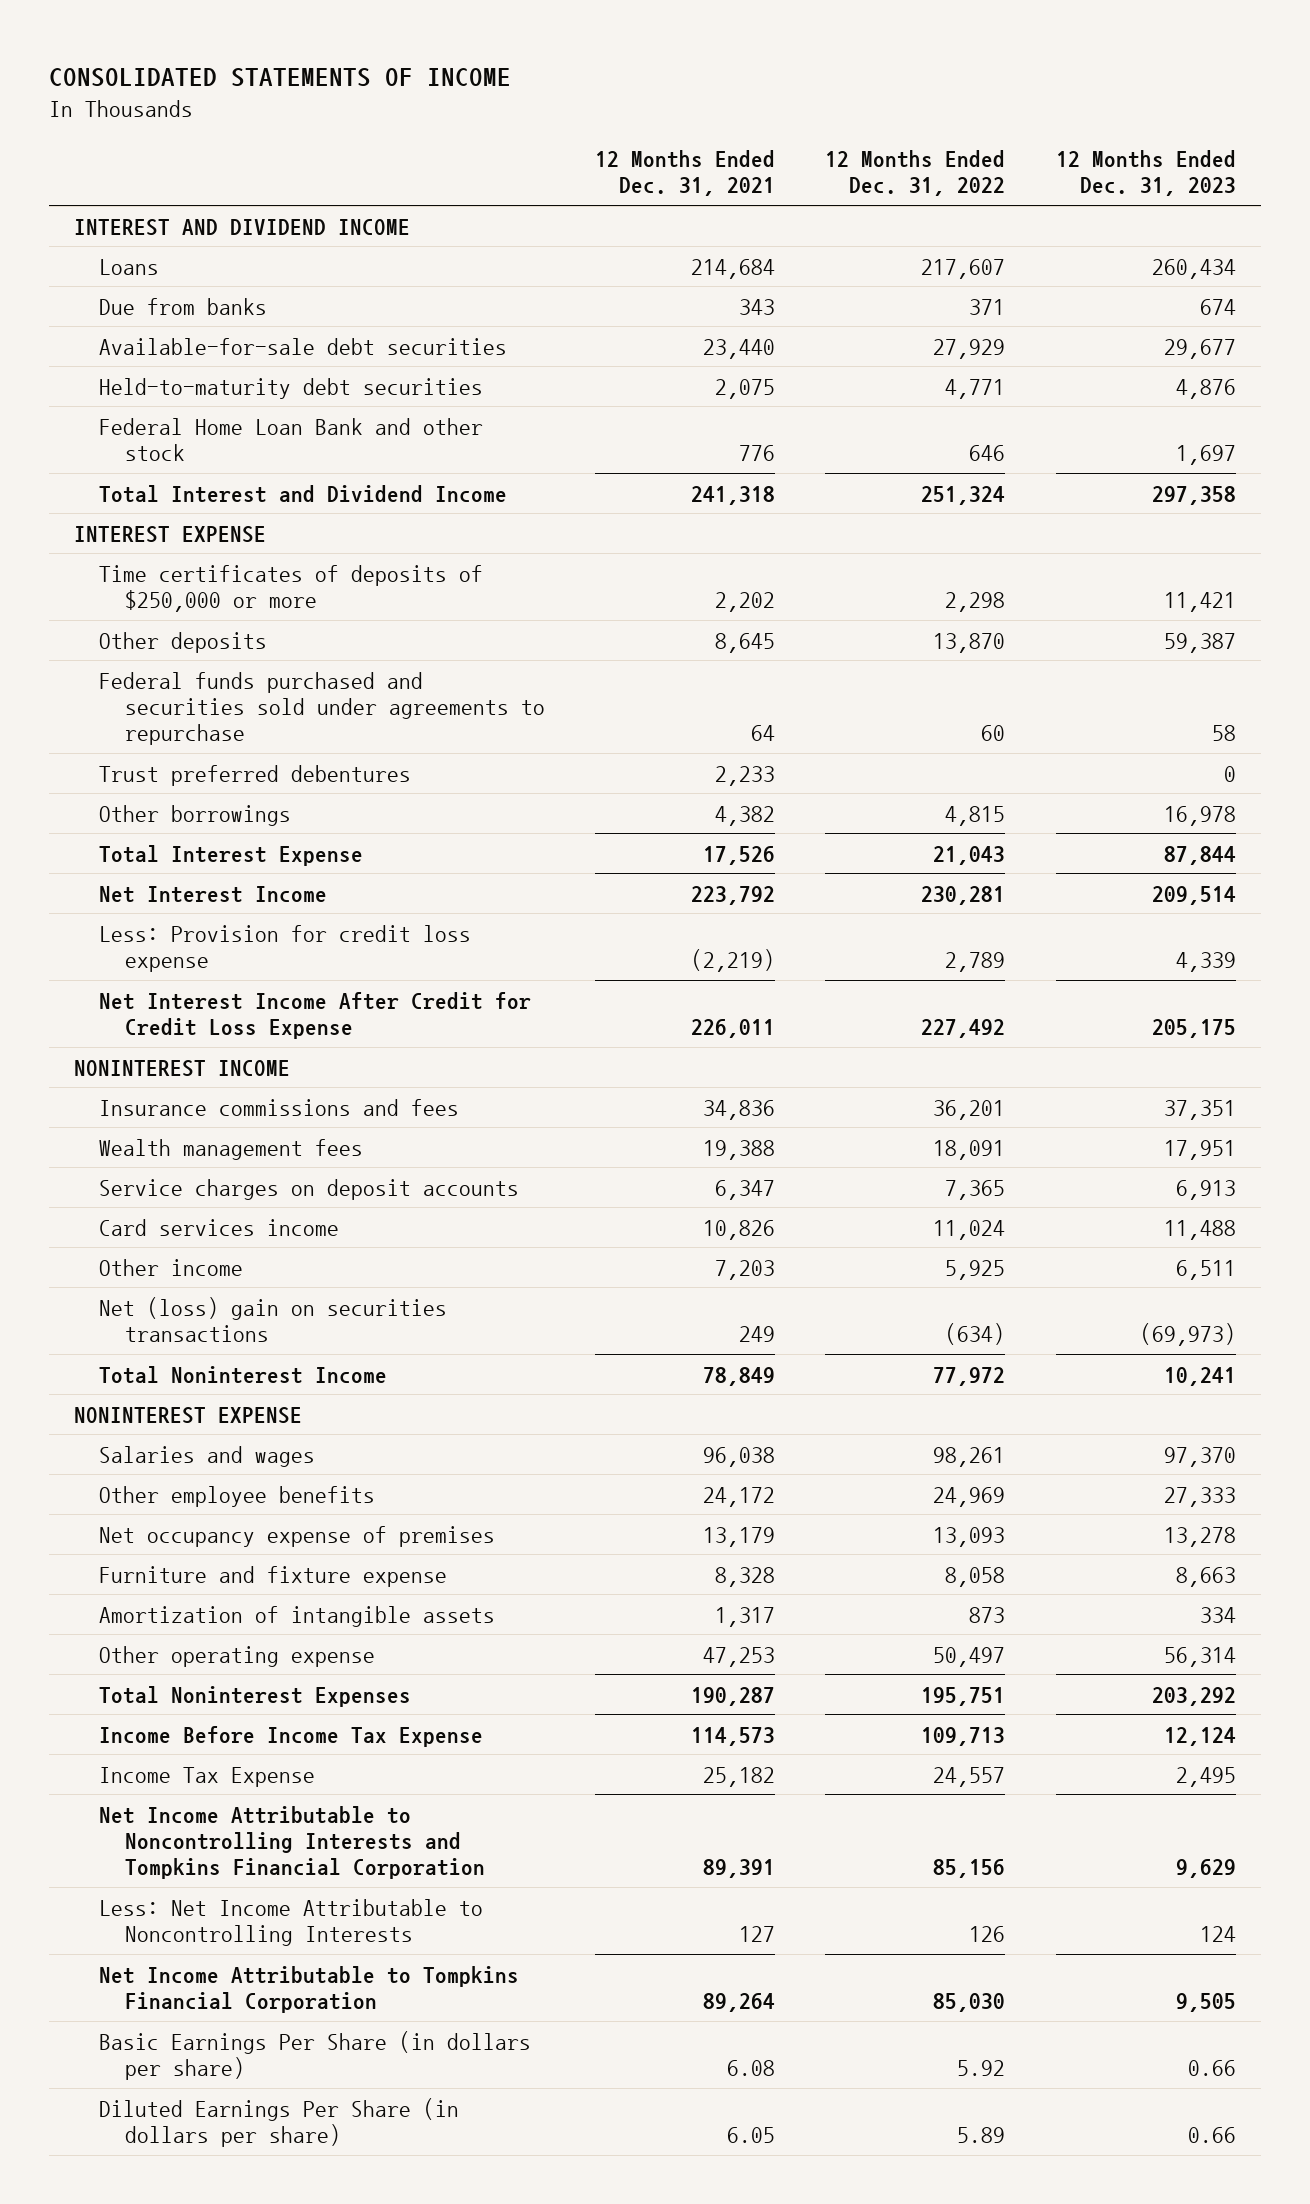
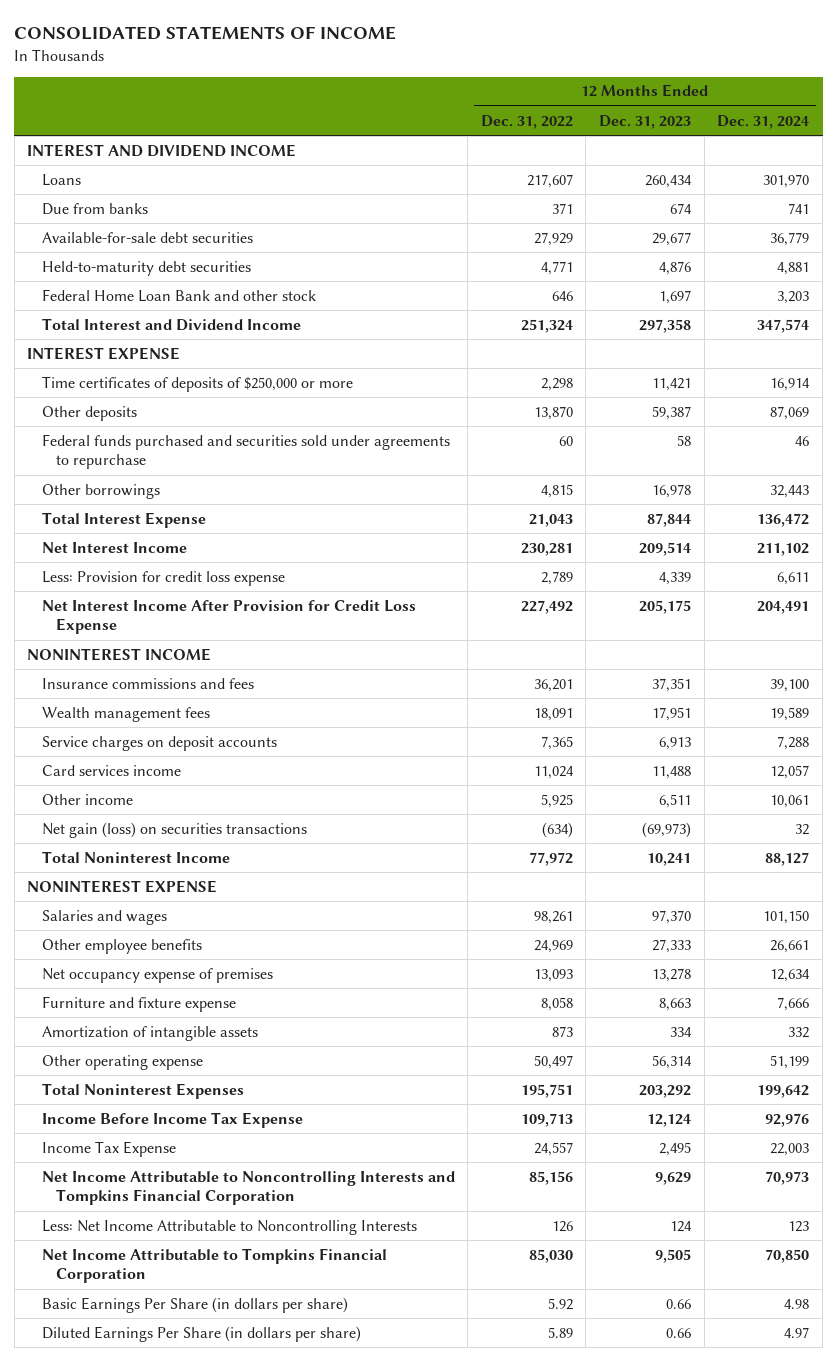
- | 12 Months Ended Dec. 31, 2021 | 12 Months Ended Dec. 31, 2022 | 12 Months Ended Dec. 31, 2023
+ | 12 Months Ended Dec. 31, 2022 | 12 Months Ended Dec. 31, 2023 | 12 Months Ended Dec. 31, 2024
- Trust preferred debentures | 2,233 | | 0
- Net Interest Income After Credit for Credit Loss Expense | 226,011 | 227,492 | 205,175
+ Net Interest Income After Provision for Credit Loss Expense | 227,492 | 205,175 | 204,491
- Net (loss) gain on securities transactions | 249 | (634) | (69,973)
+ Net gain (loss) on securities transactions | (634) | (69,973) | 32

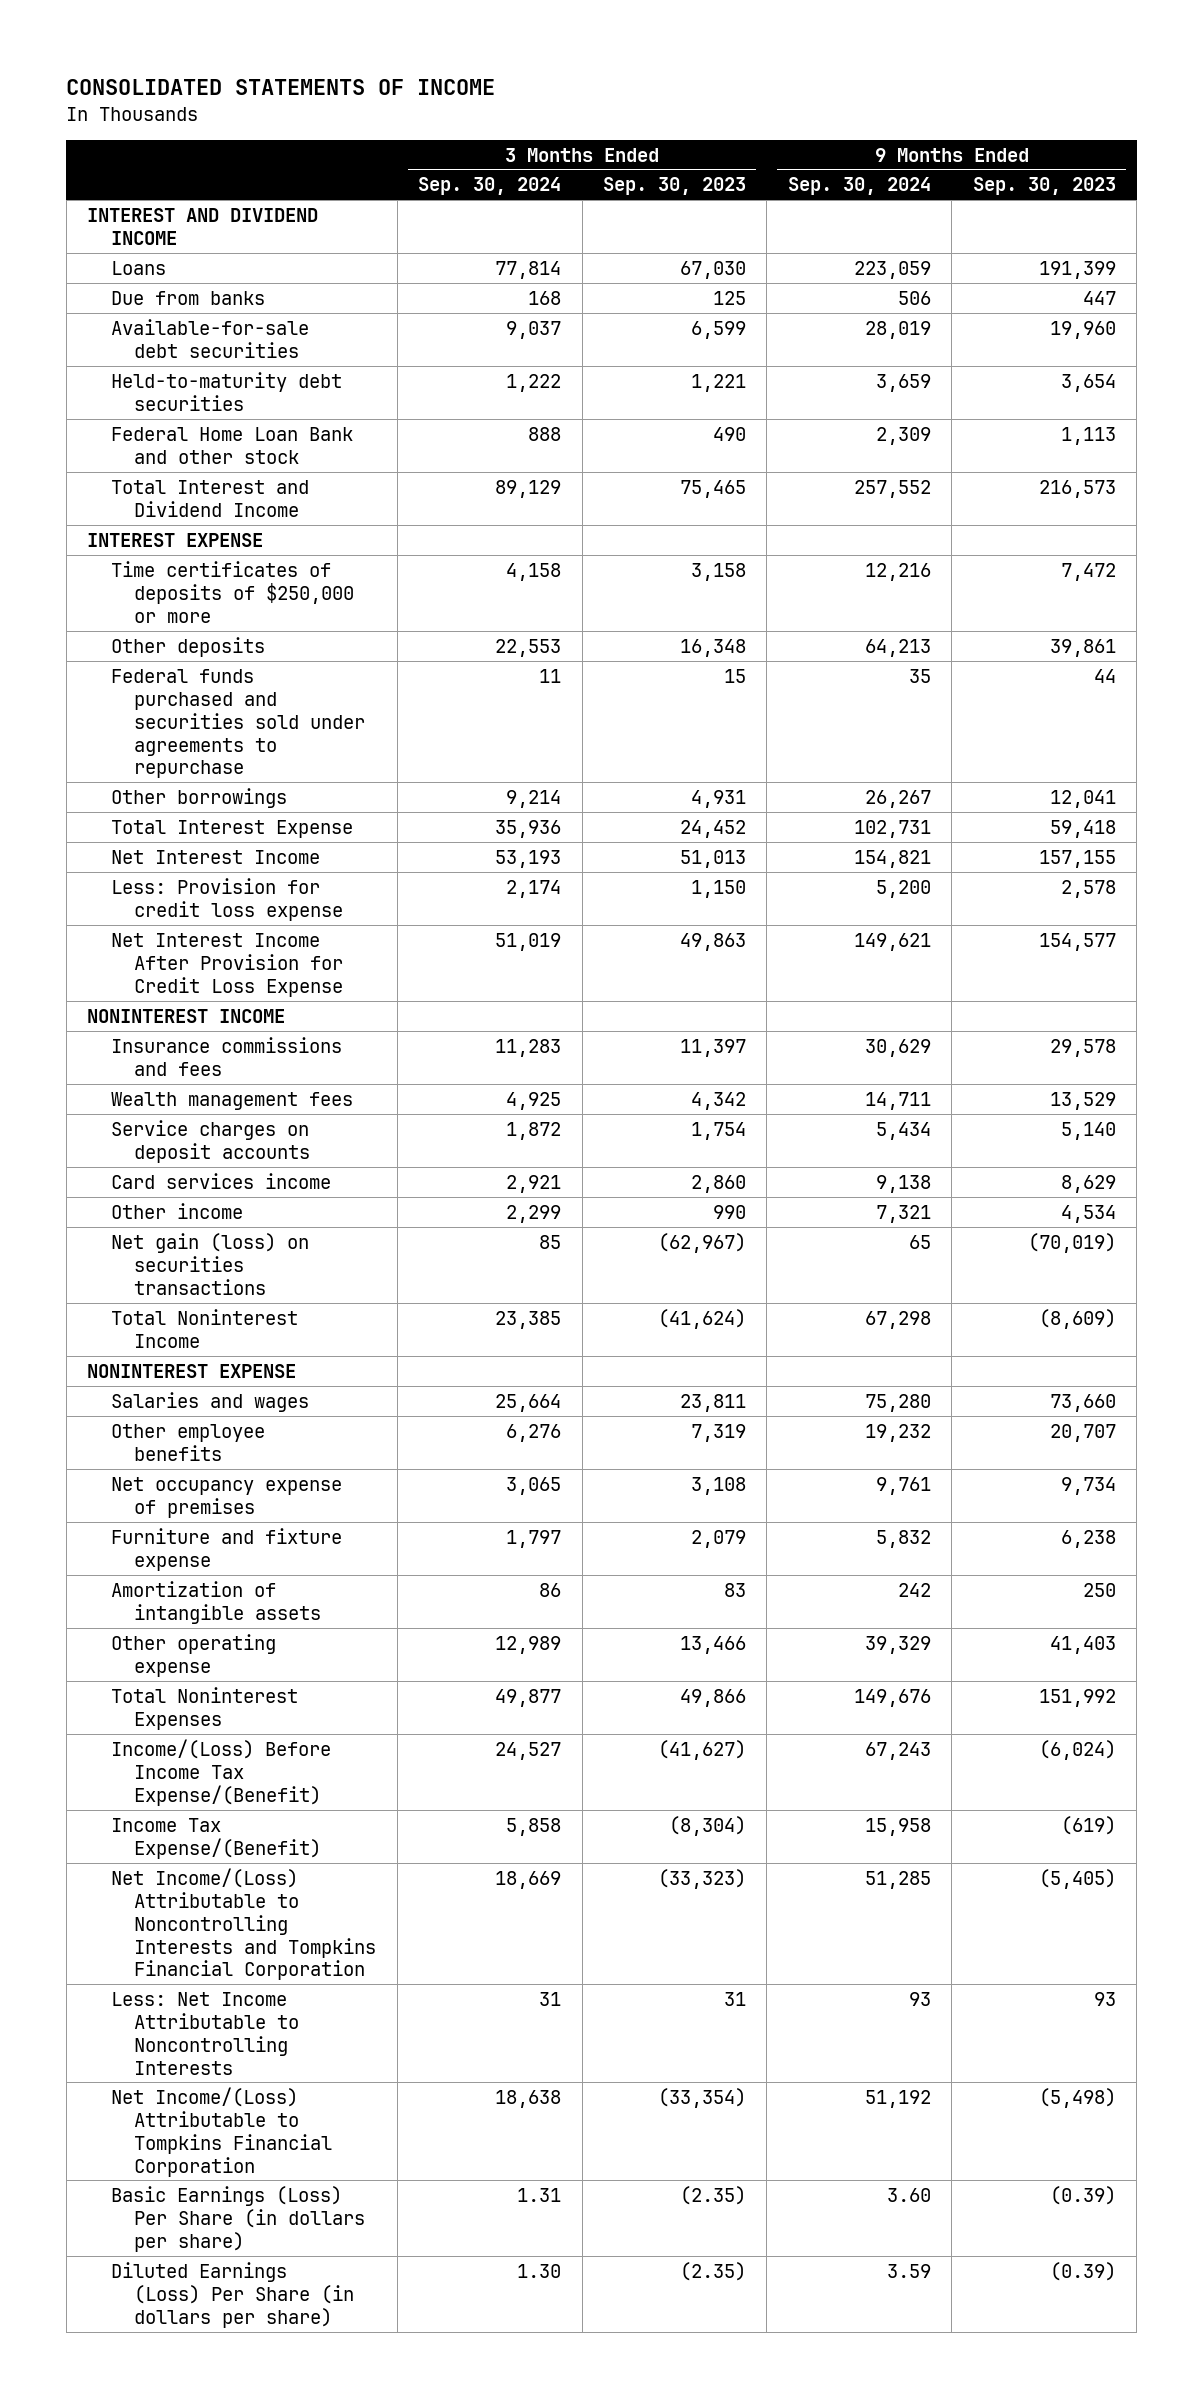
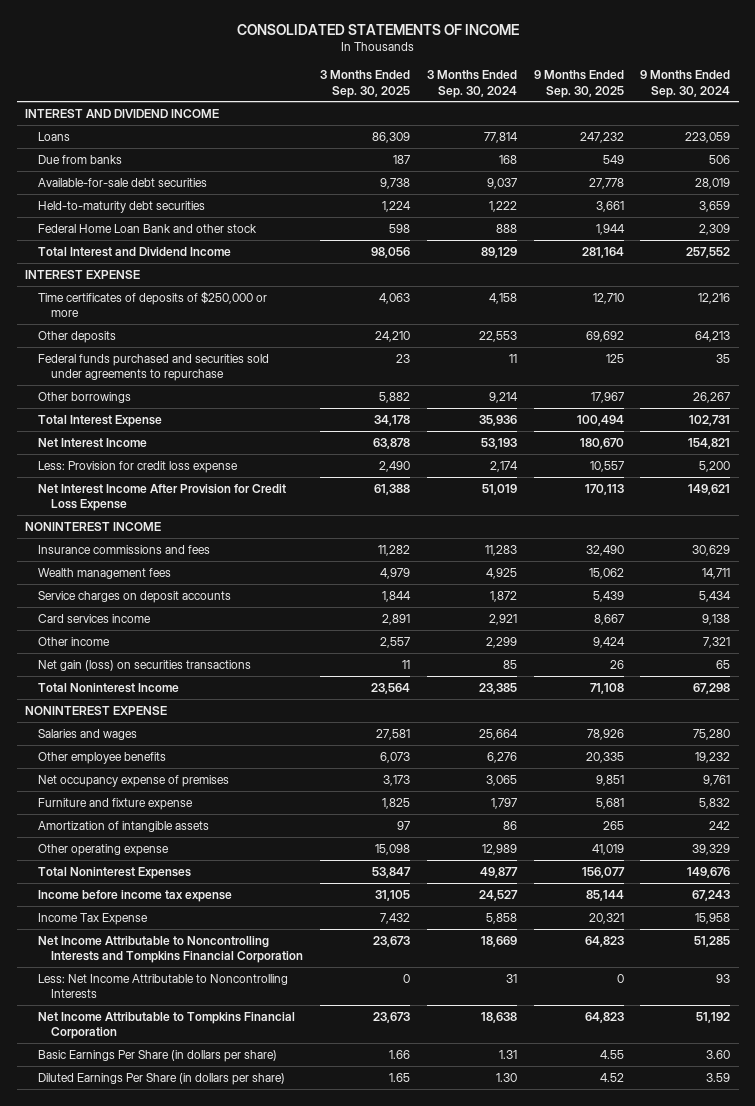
- | 3 Months Ended Sep. 30, 2024 | 3 Months Ended Sep. 30, 2023 | 9 Months Ended Sep. 30, 2024 | 9 Months Ended Sep. 30, 2023
+ | 3 Months Ended Sep. 30, 2025 | 3 Months Ended Sep. 30, 2024 | 9 Months Ended Sep. 30, 2025 | 9 Months Ended Sep. 30, 2024
- Income/(Loss) Before Income Tax Expense/(Benefit) | 24,527 | (41,627) | 67,243 | (6,024)
- Income Tax Expense/(Benefit) | 5,858 | (8,304) | 15,958 | (619)
- Net Income/(Loss) Attributable to Noncontrolling Interests and Tompkins Financial Corporation | 18,669 | (33,323) | 51,285 | (5,405)
+ Income before income tax expense | 31,105 | 24,527 | 85,144 | 67,243
+ Income Tax Expense | 7,432 | 5,858 | 20,321 | 15,958
+ Net Income Attributable to Noncontrolling Interests and Tompkins Financial Corporation | 23,673 | 18,669 | 64,823 | 51,285
- Net Income/(Loss) Attributable to Tompkins Financial Corporation | 18,638 | (33,354) | 51,192 | (5,498)
- Basic Earnings (Loss) Per Share (in dollars per share) | 1.31 | (2.35) | 3.60 | (0.39)
- Diluted Earnings (Loss) Per Share (in dollars per share) | 1.30 | (2.35) | 3.59 | (0.39)
+ Net Income Attributable to Tompkins Financial Corporation | 23,673 | 18,638 | 64,823 | 51,192
+ Basic Earnings Per Share (in dollars per share) | 1.66 | 1.31 | 4.55 | 3.60
+ Diluted Earnings Per Share (in dollars per share) | 1.65 | 1.30 | 4.52 | 3.59

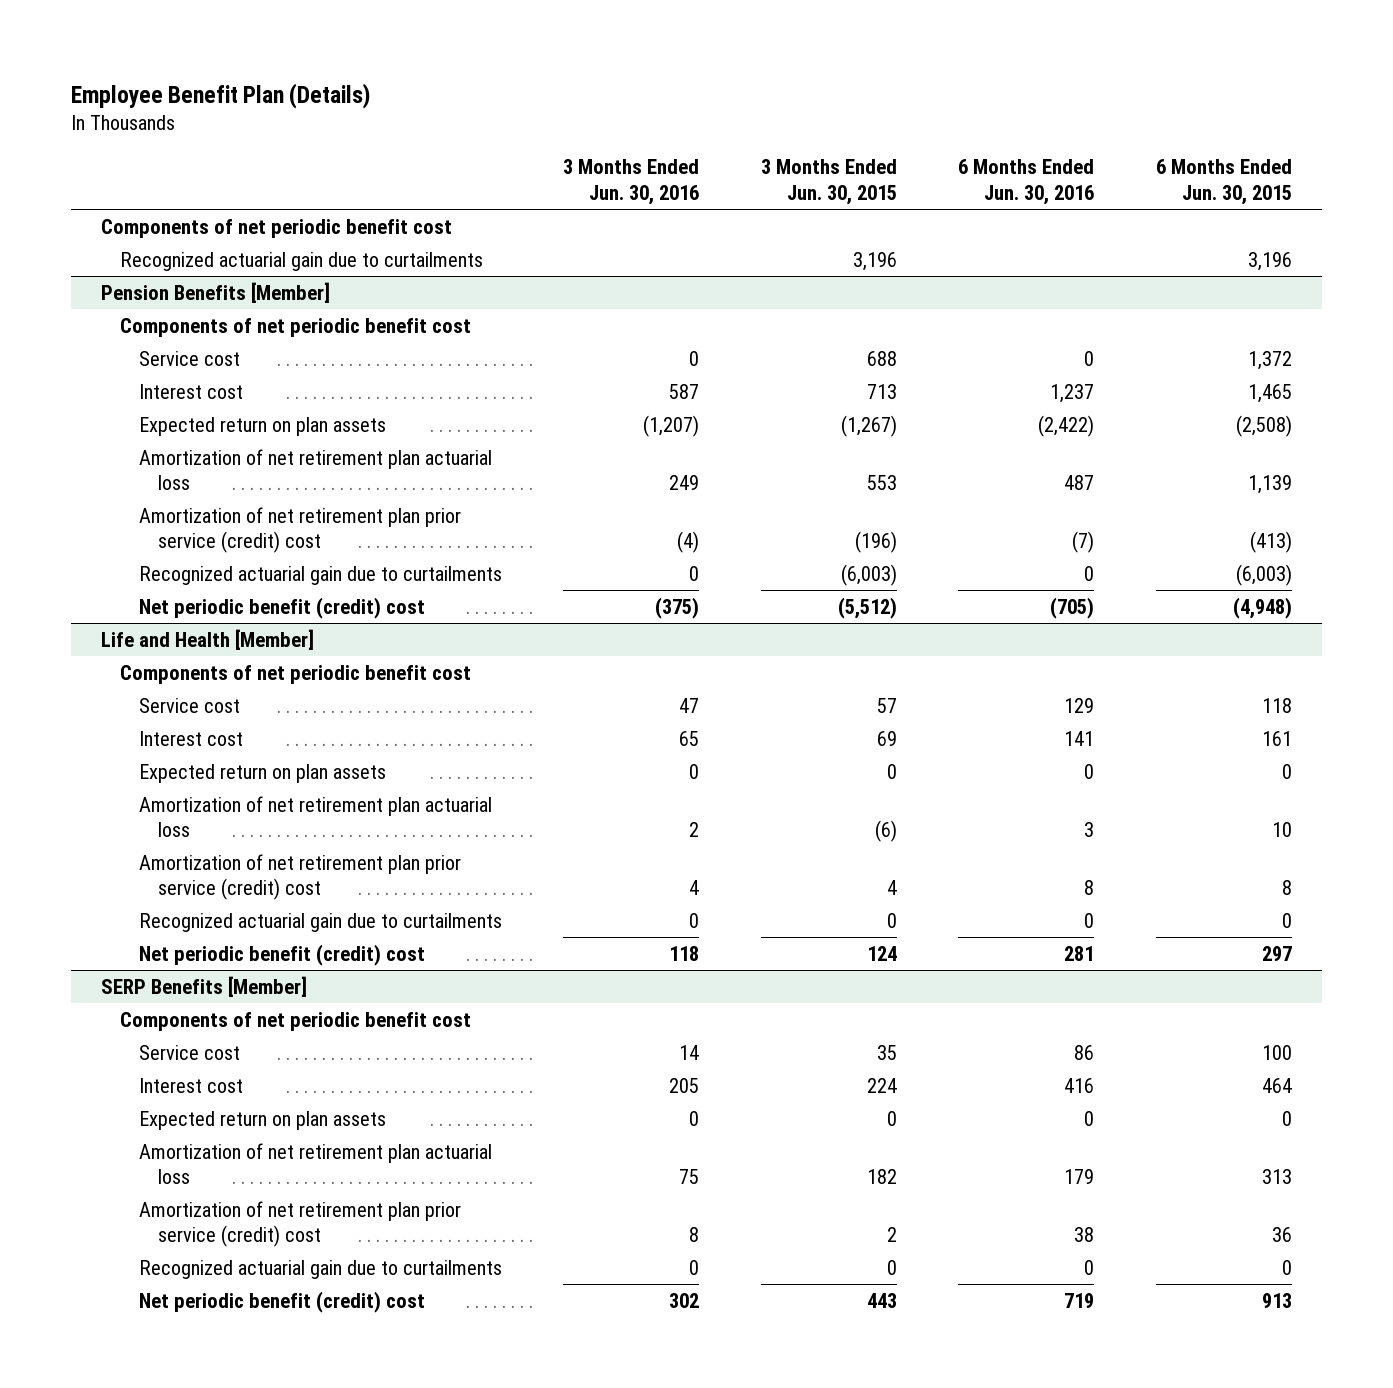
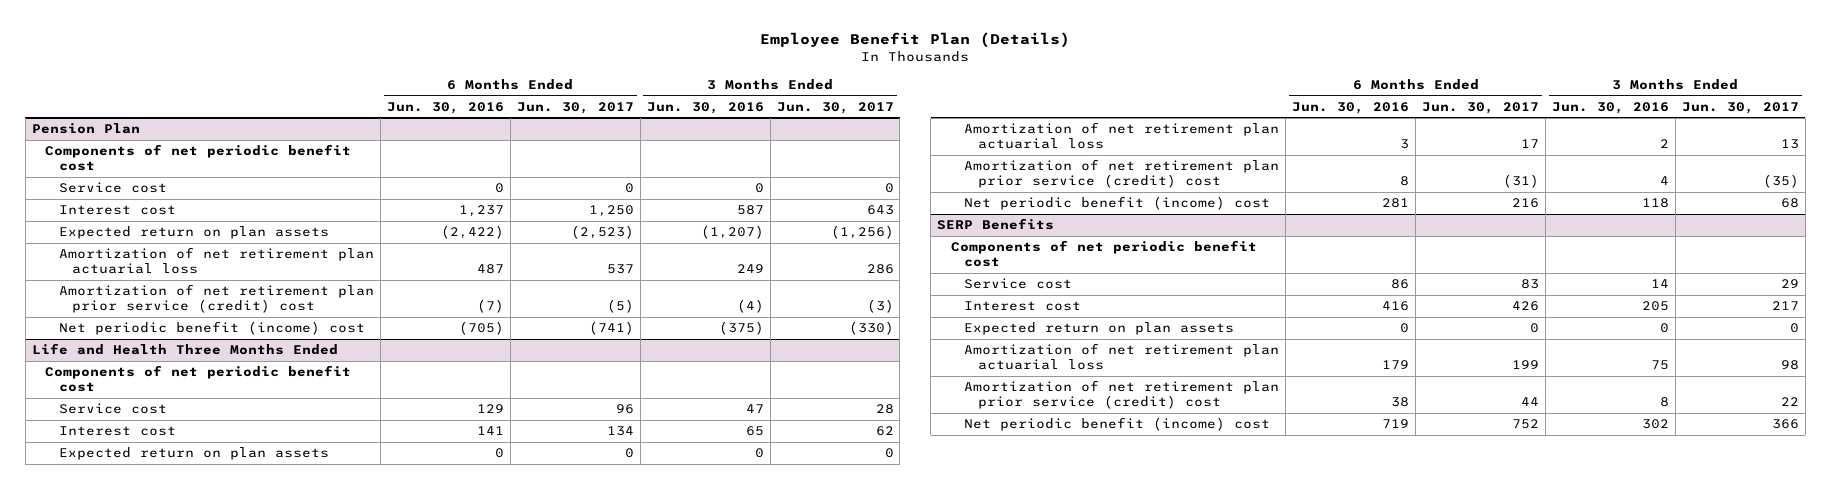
- | 3 Months Ended Jun. 30, 2016 | 3 Months Ended Jun. 30, 2015 | 6 Months Ended Jun. 30, 2016 | 6 Months Ended Jun. 30, 2015
+ | 6 Months Ended Jun. 30, 2016 | 6 Months Ended Jun. 30, 2017 | 3 Months Ended Jun. 30, 2016 | 3 Months Ended Jun. 30, 2017
- Components of net periodic benefit cost
- Recognized actuarial gain due to curtailments | | 3,196 | | 3,196
- Pension Benefits [Member]
+ Pension Plan
- Recognized actuarial gain due to curtailments | 0 | (6,003) | 0 | (6,003)
- Net periodic benefit (credit) cost | (375) | (5,512) | (705) | (4,948)
- Life and Health [Member]
+ Net periodic benefit (income) cost | (705) | (741) | (375) | (330)
+ Life and Health Three Months Ended
- Recognized actuarial gain due to curtailments | 0 | 0 | 0 | 0
- Net periodic benefit (credit) cost | 118 | 124 | 281 | 297
- SERP Benefits [Member]
+ Net periodic benefit (income) cost | 281 | 216 | 118 | 68
+ SERP Benefits
- Recognized actuarial gain due to curtailments | 0 | 0 | 0 | 0
- Net periodic benefit (credit) cost | 302 | 443 | 719 | 913
+ Net periodic benefit (income) cost | 719 | 752 | 302 | 366

